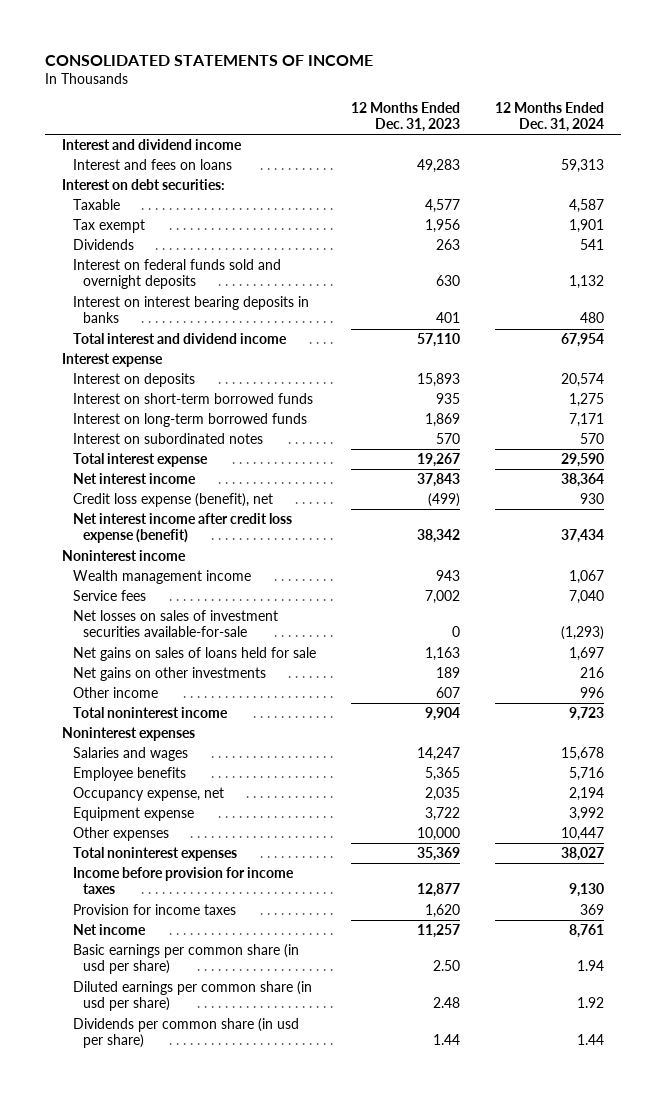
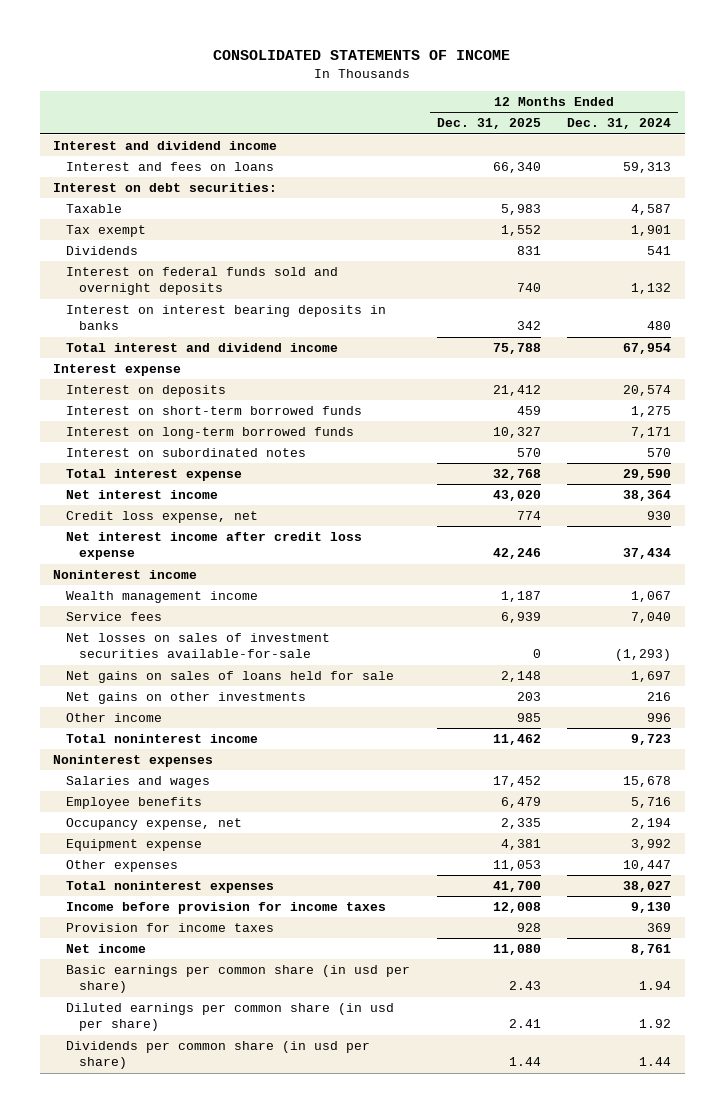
- | 12 Months Ended Dec. 31, 2023 | 12 Months Ended Dec. 31, 2024
+ | 12 Months Ended Dec. 31, 2025 | 12 Months Ended Dec. 31, 2024
- Credit loss expense (benefit), net | (499) | 930
- Net interest income after credit loss expense (benefit) | 38,342 | 37,434
+ Credit loss expense, net | 774 | 930
+ Net interest income after credit loss expense | 42,246 | 37,434

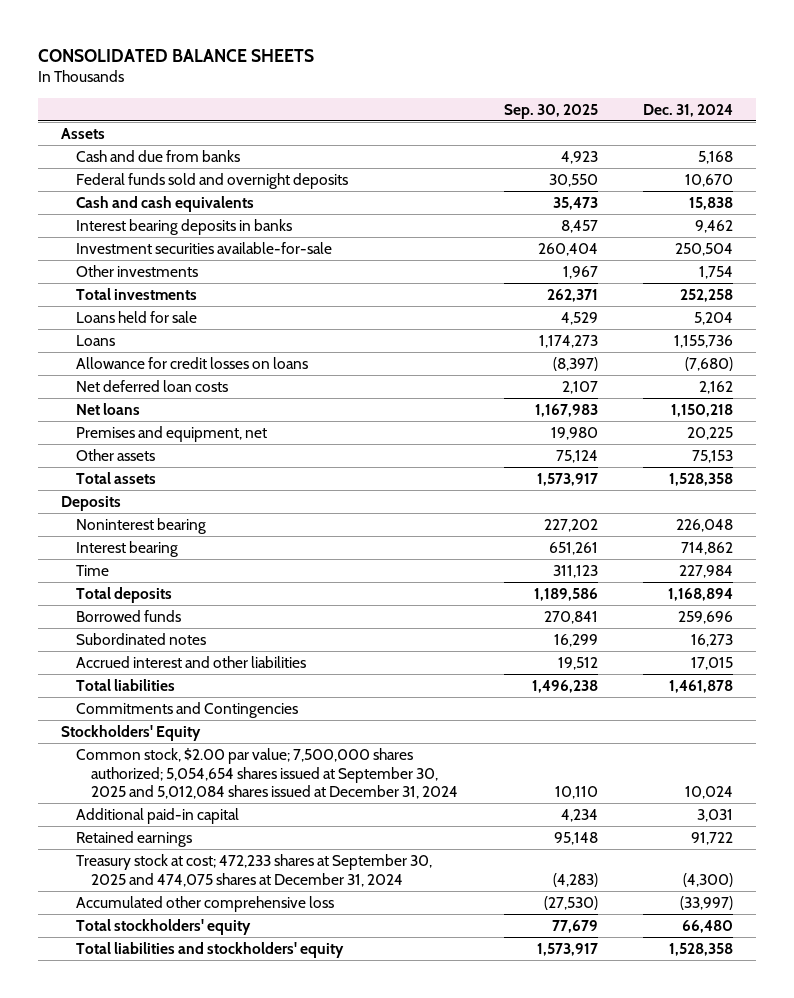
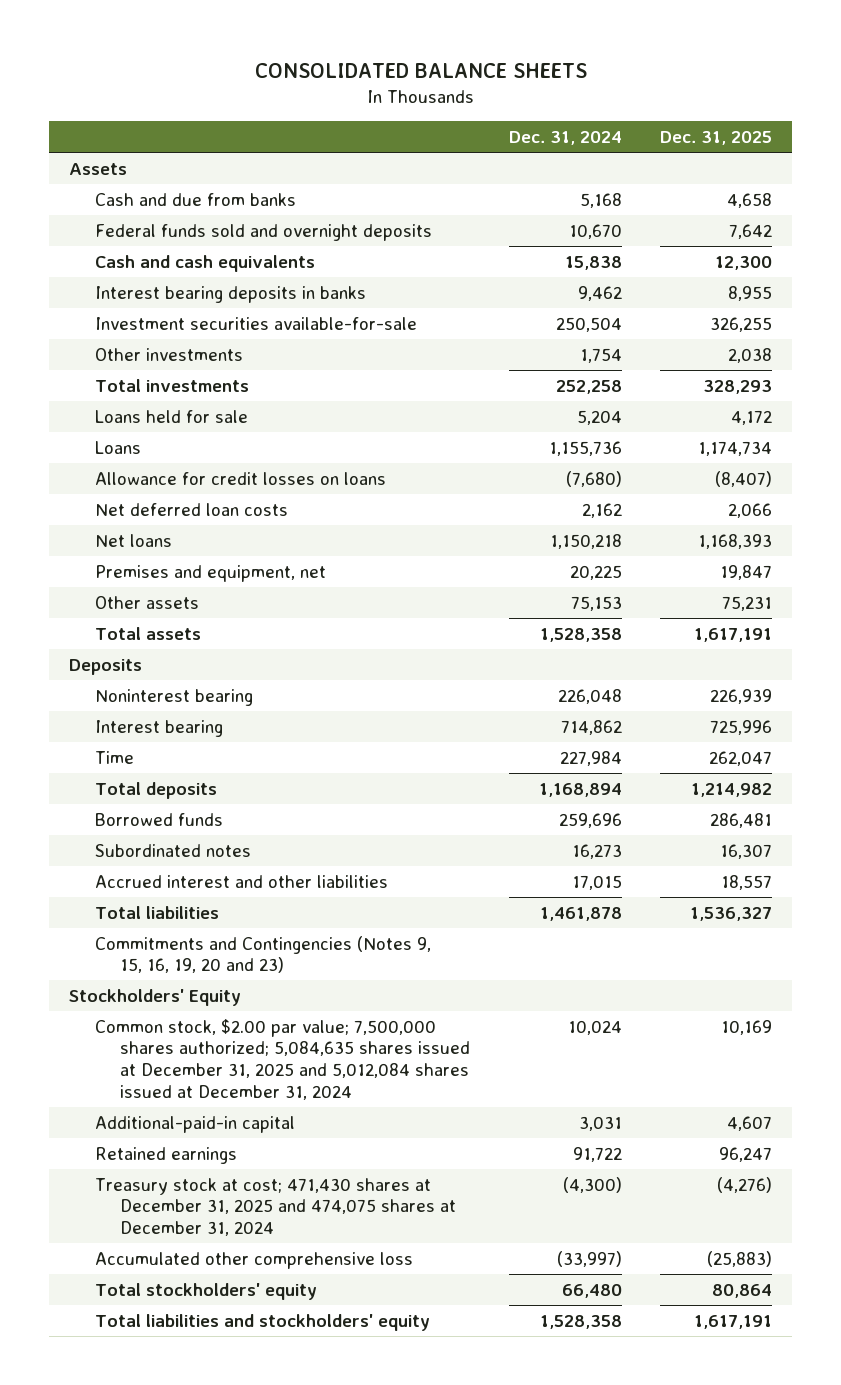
- | Sep. 30, 2025 | Dec. 31, 2024
+ | Dec. 31, 2024 | Dec. 31, 2025
- Commitments and Contingencies
+ Commitments and Contingencies (Notes 9, 15, 16, 19, 20 and 23)
- Common stock, $2.00 par value; 7,500,000 shares authorized; 5,054,654 shares issued at September 30, 2025 and 5,012,084 shares issued at December 31, 2024 | 10,110 | 10,024
- Additional paid-in capital | 4,234 | 3,031
+ Common stock, $2.00 par value; 7,500,000 shares authorized; 5,084,635 shares issued at December 31, 2025 and 5,012,084 shares issued at December 31, 2024 | 10,024 | 10,169
+ Additional-paid-in capital | 3,031 | 4,607
- Treasury stock at cost; 472,233 shares at September 30, 2025 and 474,075 shares at December 31, 2024 | (4,283) | (4,300)
+ Treasury stock at cost; 471,430 shares at December 31, 2025 and 474,075 shares at December 31, 2024 | (4,300) | (4,276)

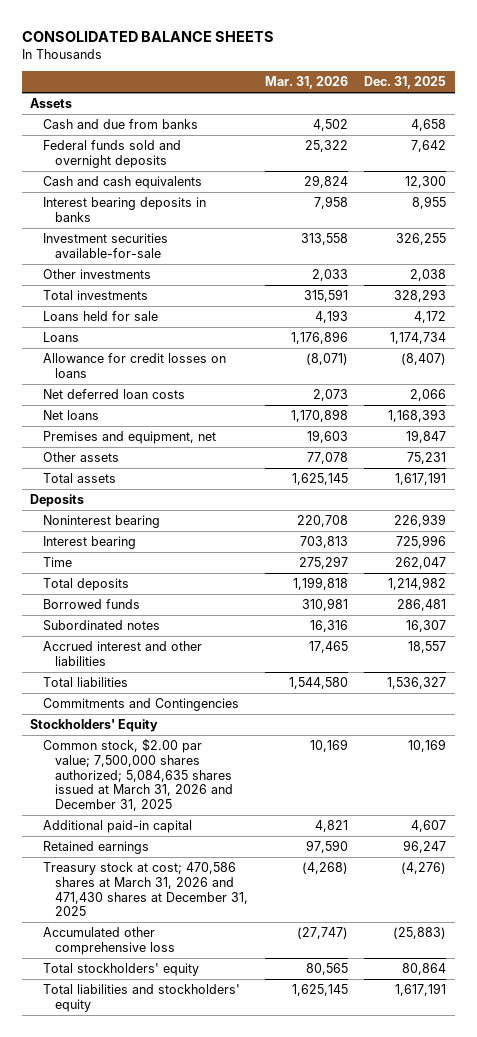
- | Dec. 31, 2024 | Dec. 31, 2025
+ | Mar. 31, 2026 | Dec. 31, 2025
- Commitments and Contingencies (Notes 9, 15, 16, 19, 20 and 23)
+ Commitments and Contingencies
- Common stock, $2.00 par value; 7,500,000 shares authorized; 5,084,635 shares issued at December 31, 2025 and 5,012,084 shares issued at December 31, 2024 | 10,024 | 10,169
- Additional-paid-in capital | 3,031 | 4,607
+ Common stock, $2.00 par value; 7,500,000 shares authorized; 5,084,635 shares issued at March 31, 2026 and December 31, 2025 | 10,169 | 10,169
+ Additional paid-in capital | 4,821 | 4,607
- Treasury stock at cost; 471,430 shares at December 31, 2025 and 474,075 shares at December 31, 2024 | (4,300) | (4,276)
+ Treasury stock at cost; 470,586 shares at March 31, 2026 and 471,430 shares at December 31, 2025 | (4,268) | (4,276)

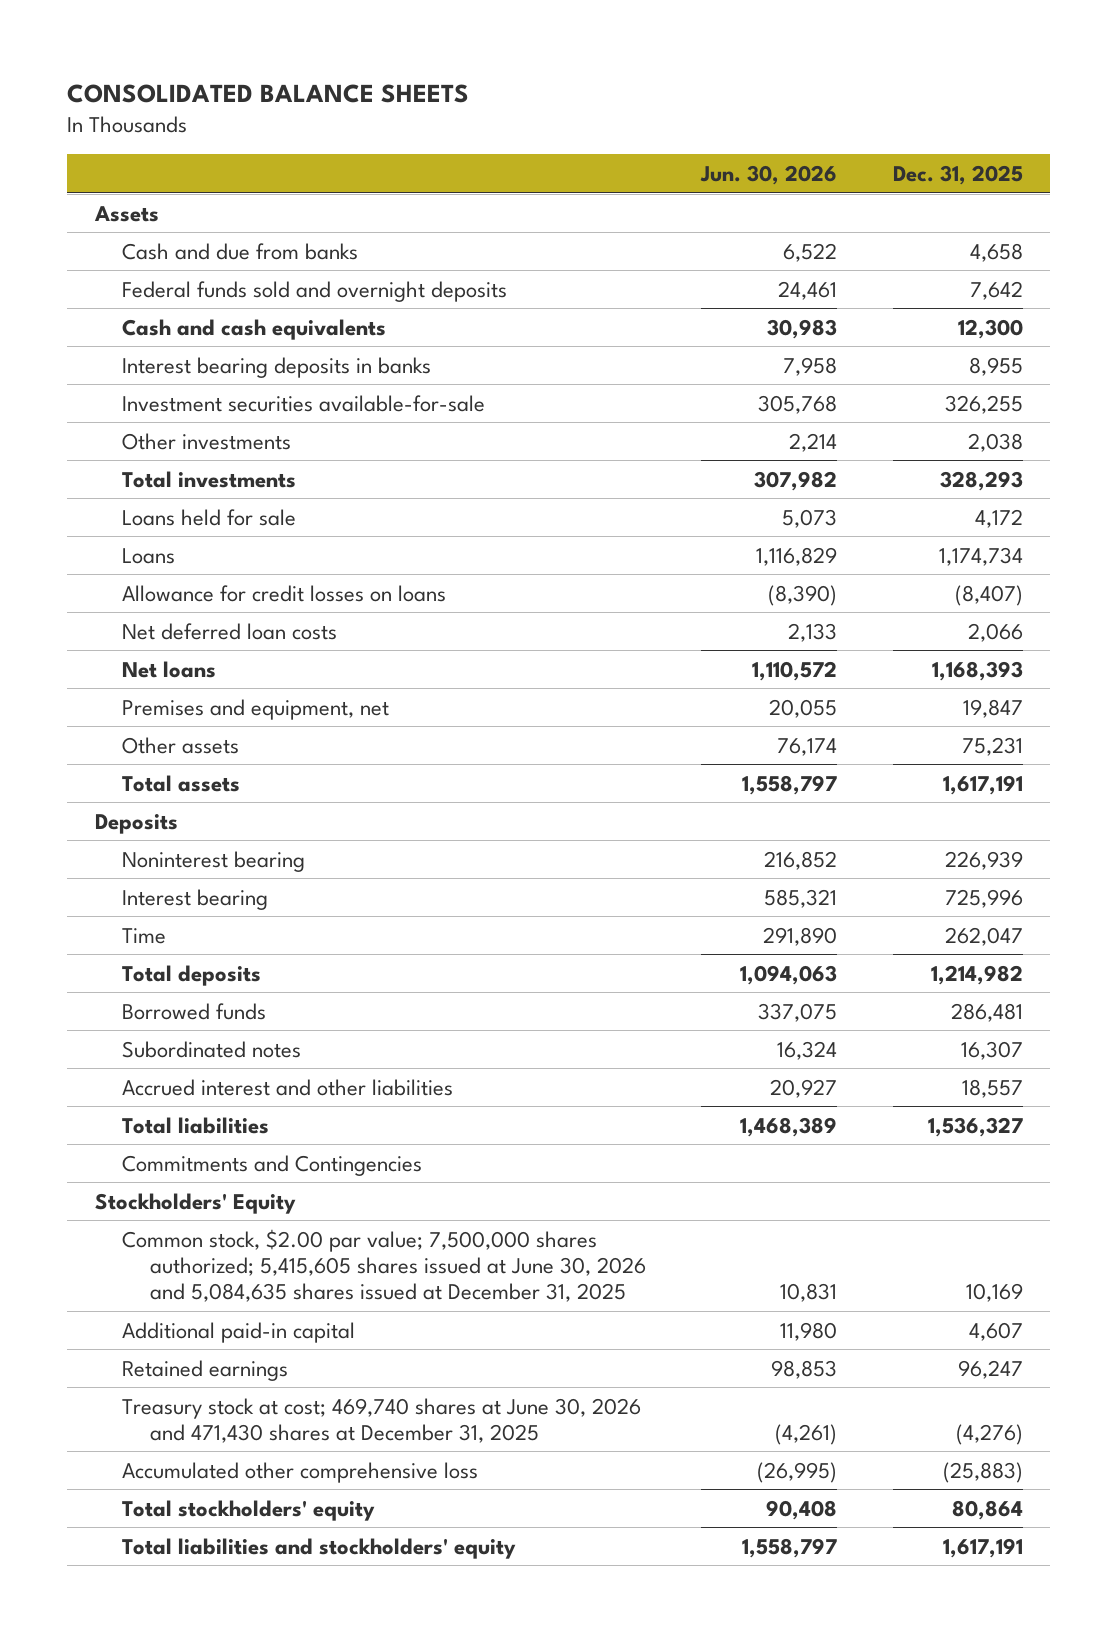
- | Mar. 31, 2026 | Dec. 31, 2025
+ | Jun. 30, 2026 | Dec. 31, 2025
- Common stock, $2.00 par value; 7,500,000 shares authorized; 5,084,635 shares issued at March 31, 2026 and December 31, 2025 | 10,169 | 10,169
+ Common stock, $2.00 par value; 7,500,000 shares authorized; 5,415,605 shares issued at June 30, 2026 and 5,084,635 shares issued at December 31, 2025 | 10,831 | 10,169
- Treasury stock at cost; 470,586 shares at March 31, 2026 and 471,430 shares at December 31, 2025 | (4,268) | (4,276)
+ Treasury stock at cost; 469,740 shares at June 30, 2026 and 471,430 shares at December 31, 2025 | (4,261) | (4,276)

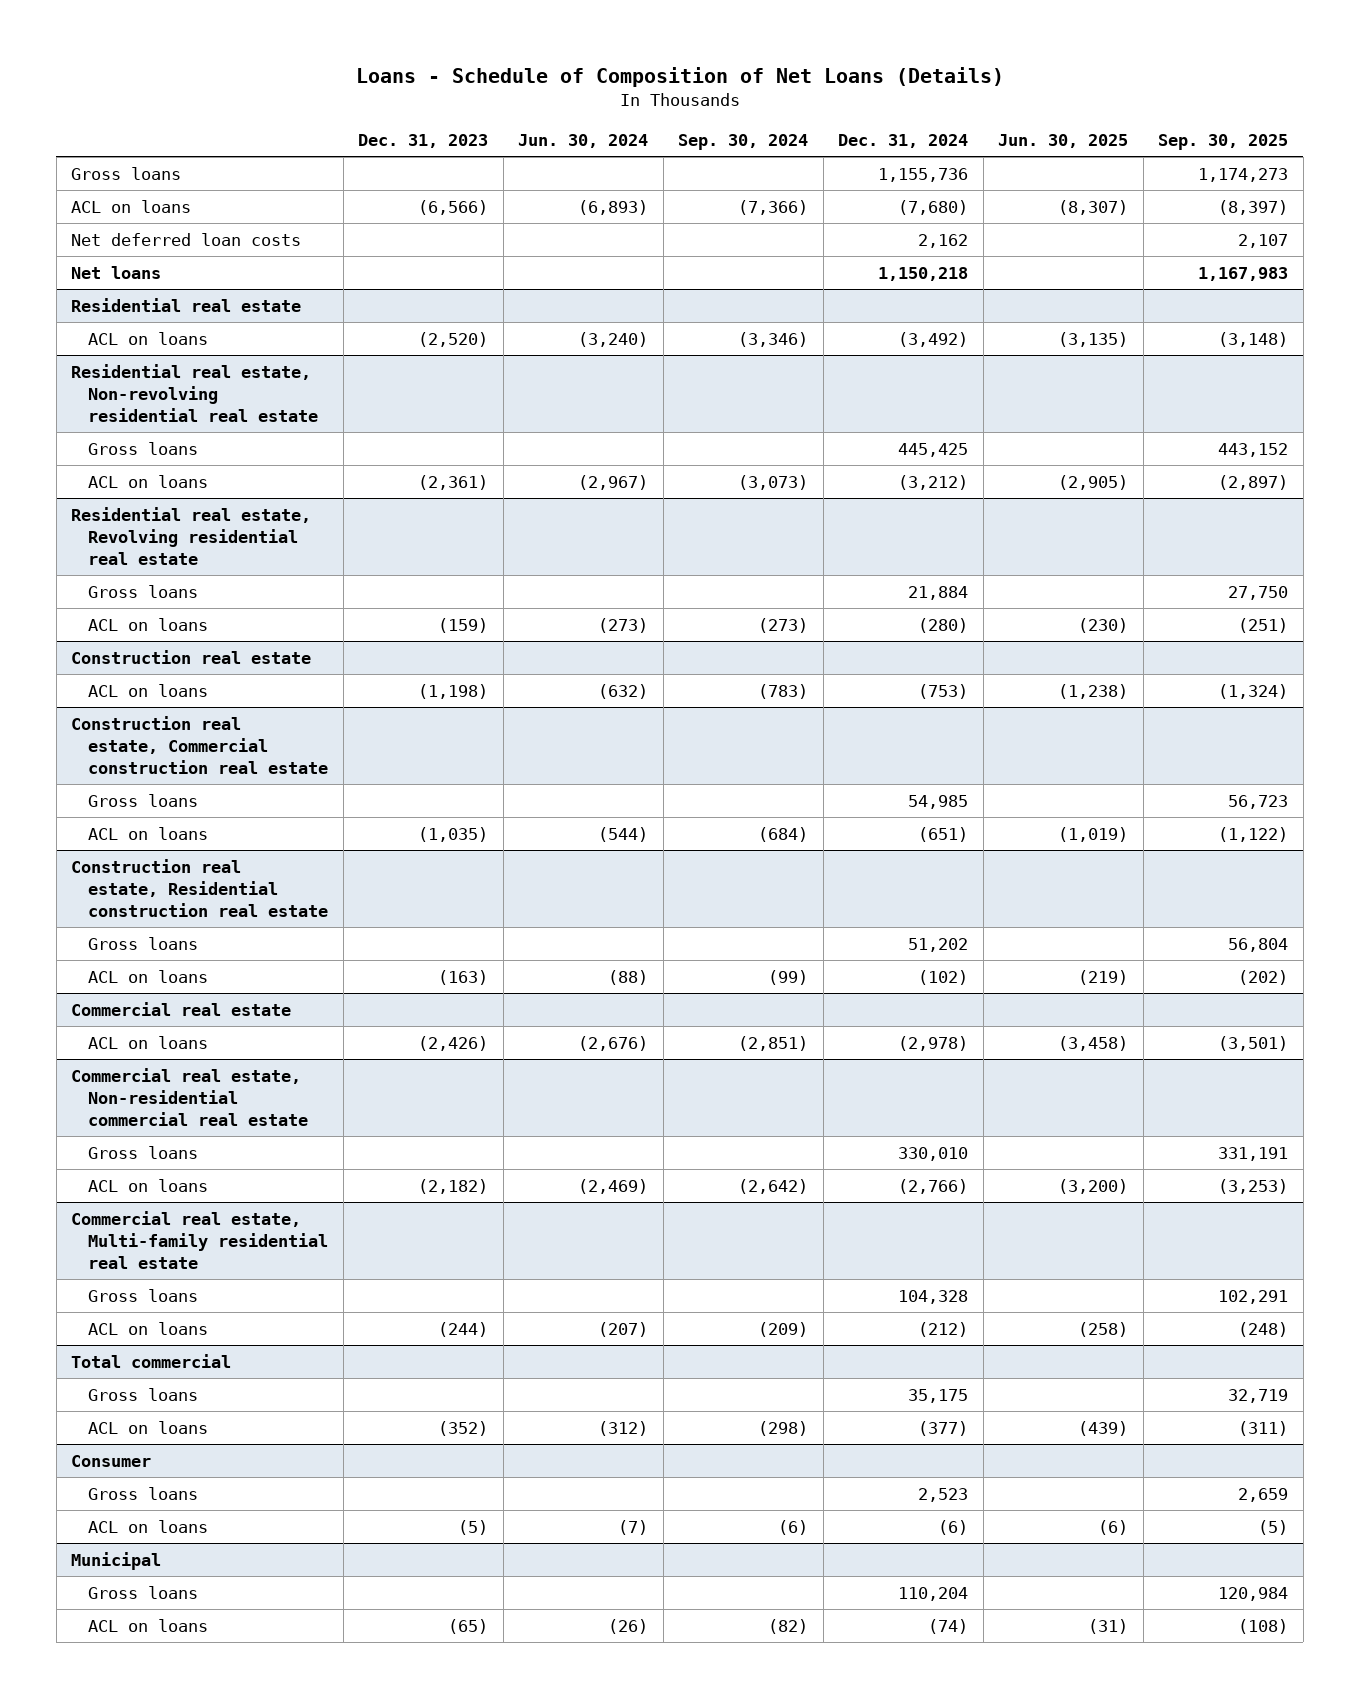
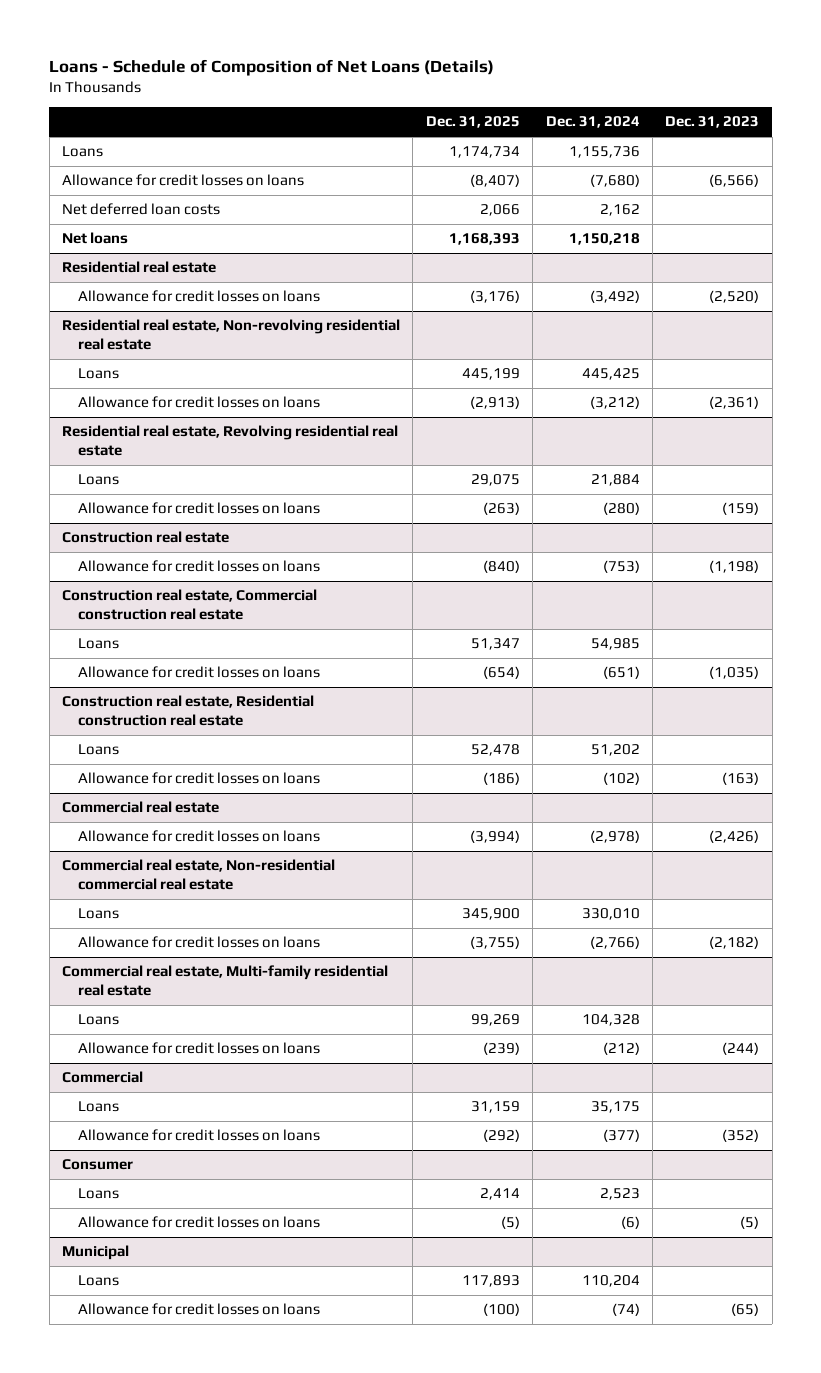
- | Dec. 31, 2023 | Jun. 30, 2024 | Sep. 30, 2024 | Dec. 31, 2024 | Jun. 30, 2025 | Sep. 30, 2025
+ | Dec. 31, 2025 | Dec. 31, 2024 | Dec. 31, 2023
- Gross loans | | | | 1,155,736 | | 1,174,273
- ACL on loans | (6,566) | (6,893) | (7,366) | (7,680) | (8,307) | (8,397)
+ Loans | 1,174,734 | 1,155,736 |
+ Allowance for credit losses on loans | (8,407) | (7,680) | (6,566)
@ Residential real estate
- ACL on loans | (2,520) | (3,240) | (3,346) | (3,492) | (3,135) | (3,148)
+ Allowance for credit losses on loans | (3,176) | (3,492) | (2,520)
@ Residential real estate, Non-revolving residential real estate
- Gross loans | | | | 445,425 | | 443,152
- ACL on loans | (2,361) | (2,967) | (3,073) | (3,212) | (2,905) | (2,897)
+ Loans | 445,199 | 445,425 |
+ Allowance for credit losses on loans | (2,913) | (3,212) | (2,361)
@ Residential real estate, Revolving residential real estate
- Gross loans | | | | 21,884 | | 27,750
- ACL on loans | (159) | (273) | (273) | (280) | (230) | (251)
+ Loans | 29,075 | 21,884 |
+ Allowance for credit losses on loans | (263) | (280) | (159)
@ Construction real estate
- ACL on loans | (1,198) | (632) | (783) | (753) | (1,238) | (1,324)
+ Allowance for credit losses on loans | (840) | (753) | (1,198)
@ Construction real estate, Commercial construction real estate
- Gross loans | | | | 54,985 | | 56,723
- ACL on loans | (1,035) | (544) | (684) | (651) | (1,019) | (1,122)
+ Loans | 51,347 | 54,985 |
+ Allowance for credit losses on loans | (654) | (651) | (1,035)
@ Construction real estate, Residential construction real estate
- Gross loans | | | | 51,202 | | 56,804
- ACL on loans | (163) | (88) | (99) | (102) | (219) | (202)
+ Loans | 52,478 | 51,202 |
+ Allowance for credit losses on loans | (186) | (102) | (163)
@ Commercial real estate
- ACL on loans | (2,426) | (2,676) | (2,851) | (2,978) | (3,458) | (3,501)
+ Allowance for credit losses on loans | (3,994) | (2,978) | (2,426)
@ Commercial real estate, Non-residential commercial real estate
- Gross loans | | | | 330,010 | | 331,191
- ACL on loans | (2,182) | (2,469) | (2,642) | (2,766) | (3,200) | (3,253)
+ Loans | 345,900 | 330,010 |
+ Allowance for credit losses on loans | (3,755) | (2,766) | (2,182)
@ Commercial real estate, Multi-family residential real estate
- Gross loans | | | | 104,328 | | 102,291
- ACL on loans | (244) | (207) | (209) | (212) | (258) | (248)
- Total commercial
- Gross loans | | | | 35,175 | | 32,719
- ACL on loans | (352) | (312) | (298) | (377) | (439) | (311)
@ Commercial real estate, Multi-family residential real estate
+ Loans | 99,269 | 104,328 |
+ Allowance for credit losses on loans | (239) | (212) | (244)
+ Commercial
+ Loans | 31,159 | 35,175 |
+ Allowance for credit losses on loans | (292) | (377) | (352)
@ Consumer
- Gross loans | | | | 2,523 | | 2,659
- ACL on loans | (5) | (7) | (6) | (6) | (6) | (5)
+ Loans | 2,414 | 2,523 |
+ Allowance for credit losses on loans | (5) | (6) | (5)
@ Municipal
- Gross loans | | | | 110,204 | | 120,984
- ACL on loans | (65) | (26) | (82) | (74) | (31) | (108)
+ Loans | 117,893 | 110,204 |
+ Allowance for credit losses on loans | (100) | (74) | (65)

